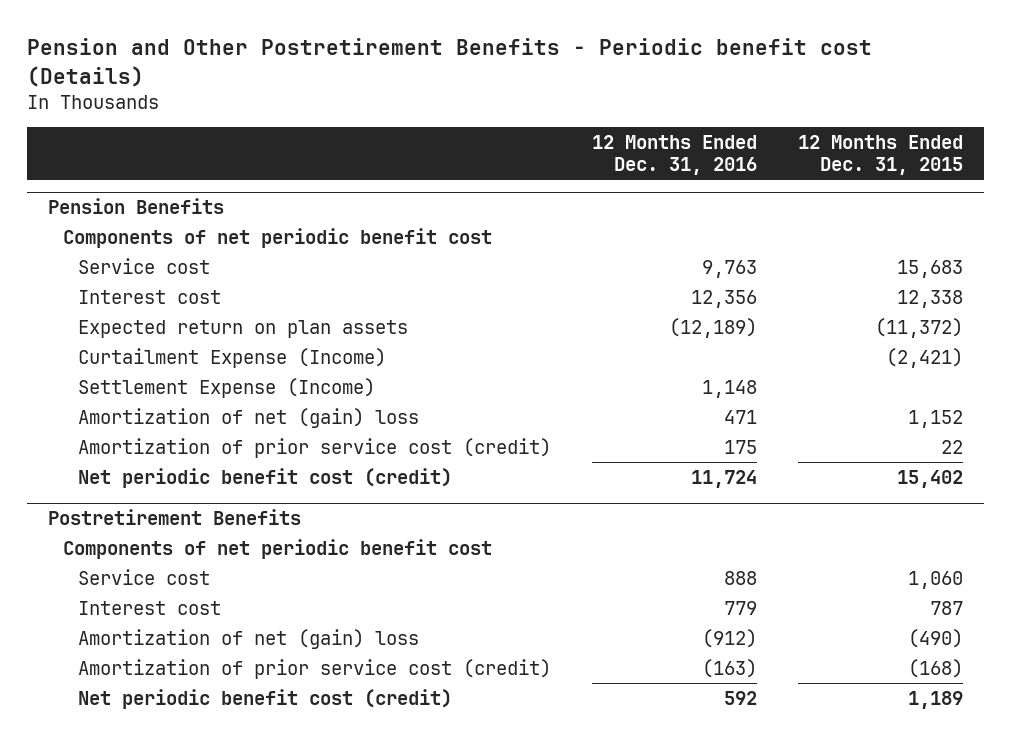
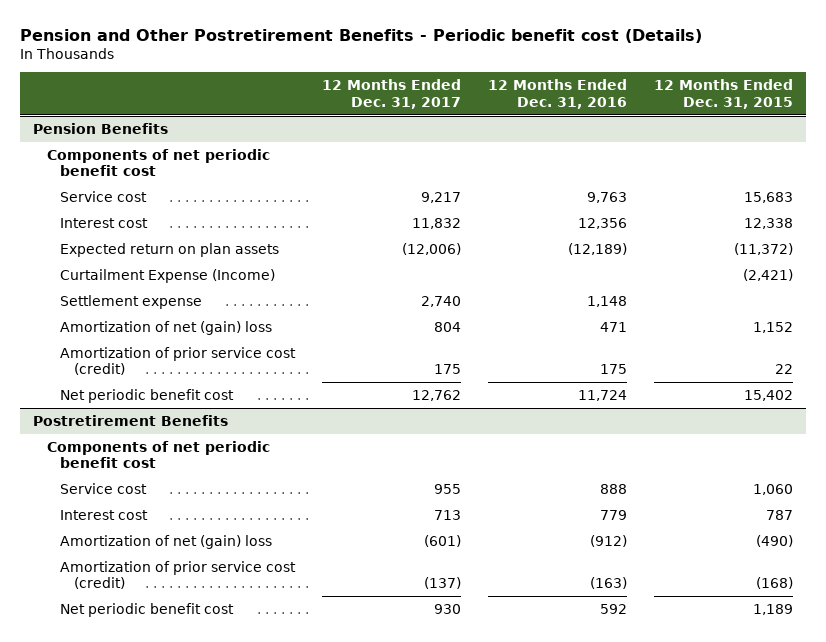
- | 12 Months Ended Dec. 31, 2016 | 12 Months Ended Dec. 31, 2015
+ | 12 Months Ended Dec. 31, 2017 | 12 Months Ended Dec. 31, 2016 | 12 Months Ended Dec. 31, 2015
@ Pension Benefits
- Settlement Expense (Income) | 1,148 |
+ Settlement expense | 2,740 | 1,148 |
- Net periodic benefit cost (credit) | 11,724 | 15,402
+ Net periodic benefit cost | 12,762 | 11,724 | 15,402
@ Postretirement Benefits
- Net periodic benefit cost (credit) | 592 | 1,189
+ Net periodic benefit cost | 930 | 592 | 1,189

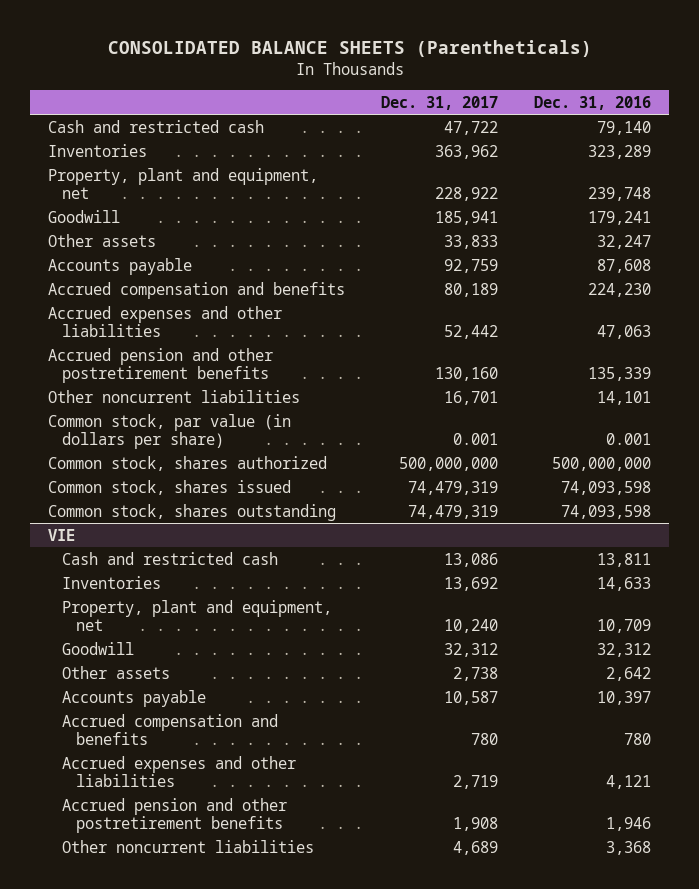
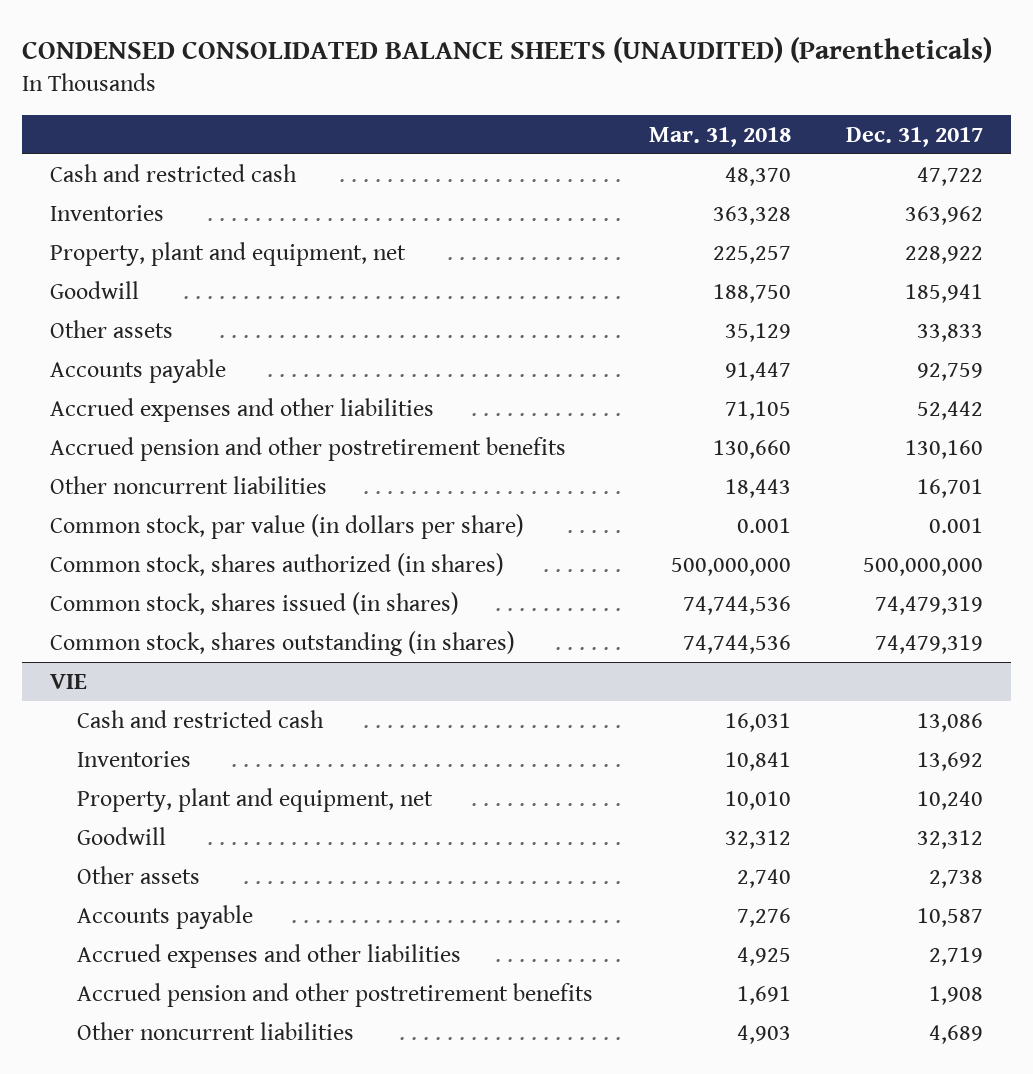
- CONSOLIDATED BALANCE SHEETS (Parentheticals)
+ CONDENSED CONSOLIDATED BALANCE SHEETS (UNAUDITED) (Parentheticals)
- | Dec. 31, 2017 | Dec. 31, 2016
+ | Mar. 31, 2018 | Dec. 31, 2017
- Accrued compensation and benefits | 80,189 | 224,230
- Common stock, shares authorized | 500,000,000 | 500,000,000
- Common stock, shares issued | 74,479,319 | 74,093,598
- Common stock, shares outstanding | 74,479,319 | 74,093,598
+ Common stock, shares authorized (in shares) | 500,000,000 | 500,000,000
+ Common stock, shares issued (in shares) | 74,744,536 | 74,479,319
+ Common stock, shares outstanding (in shares) | 74,744,536 | 74,479,319
@ VIE
- Accrued compensation and benefits | 780 | 780

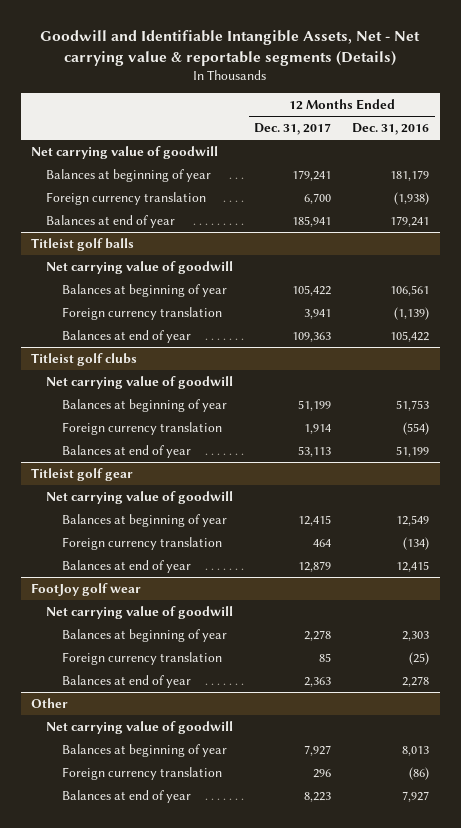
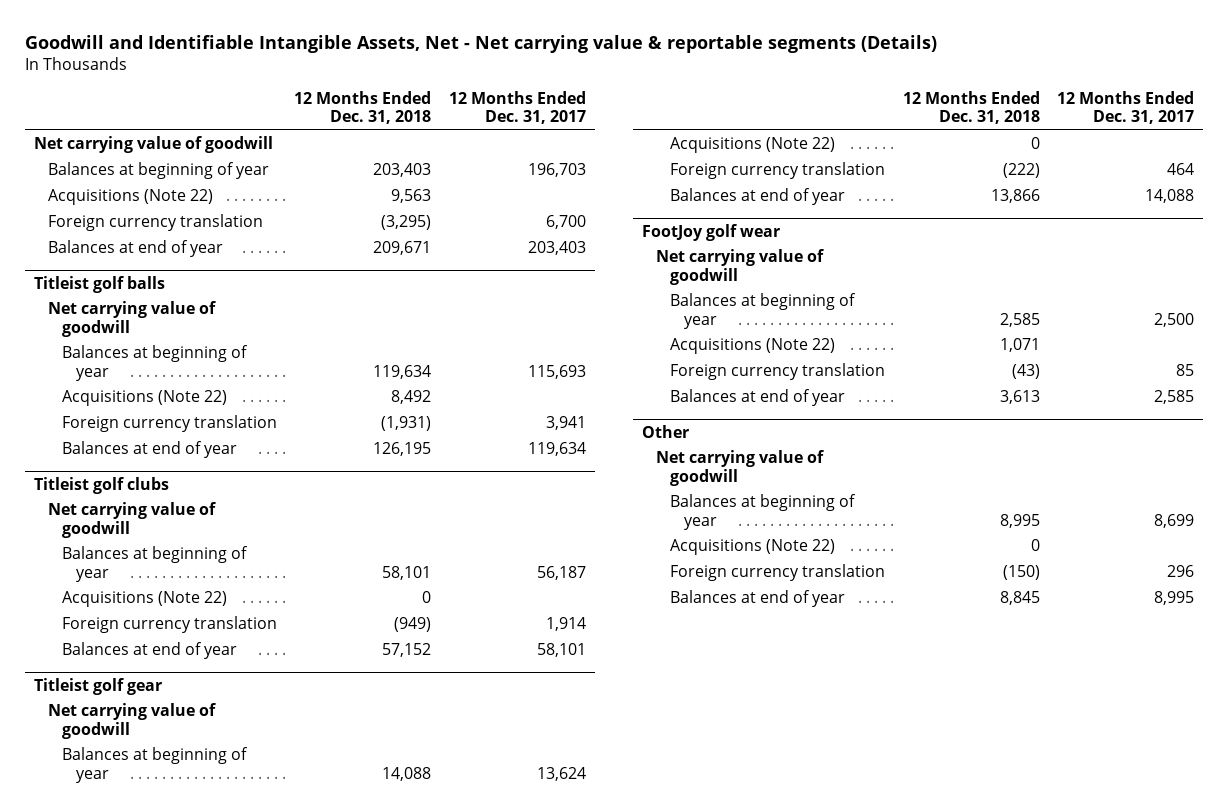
- | 12 Months Ended Dec. 31, 2017 | 12 Months Ended Dec. 31, 2016
+ | 12 Months Ended Dec. 31, 2018 | 12 Months Ended Dec. 31, 2017
- Balances at beginning of year | 179,241 | 181,179
+ Balances at beginning of year | 203,403 | 196,703
+ Acquisitions (Note 22) | 9,563 |
- Balances at end of year | 185,941 | 179,241
+ Balances at end of year | 209,671 | 203,403
@ Titleist golf balls
- Balances at beginning of year | 105,422 | 106,561
+ Balances at beginning of year | 119,634 | 115,693
+ Acquisitions (Note 22) | 8,492 |
- Balances at end of year | 109,363 | 105,422
+ Balances at end of year | 126,195 | 119,634
@ Titleist golf clubs
- Balances at beginning of year | 51,199 | 51,753
+ Balances at beginning of year | 58,101 | 56,187
+ Acquisitions (Note 22) | 0 |
- Balances at end of year | 53,113 | 51,199
+ Balances at end of year | 57,152 | 58,101
@ Titleist golf gear
- Balances at beginning of year | 12,415 | 12,549
+ Balances at beginning of year | 14,088 | 13,624
+ Acquisitions (Note 22) | 0 |
- Balances at end of year | 12,879 | 12,415
+ Balances at end of year | 13,866 | 14,088
@ FootJoy golf wear
- Balances at beginning of year | 2,278 | 2,303
+ Balances at beginning of year | 2,585 | 2,500
+ Acquisitions (Note 22) | 1,071 |
- Balances at end of year | 2,363 | 2,278
+ Balances at end of year | 3,613 | 2,585
@ Other
- Balances at beginning of year | 7,927 | 8,013
+ Balances at beginning of year | 8,995 | 8,699
+ Acquisitions (Note 22) | 0 |
- Balances at end of year | 8,223 | 7,927
+ Balances at end of year | 8,845 | 8,995

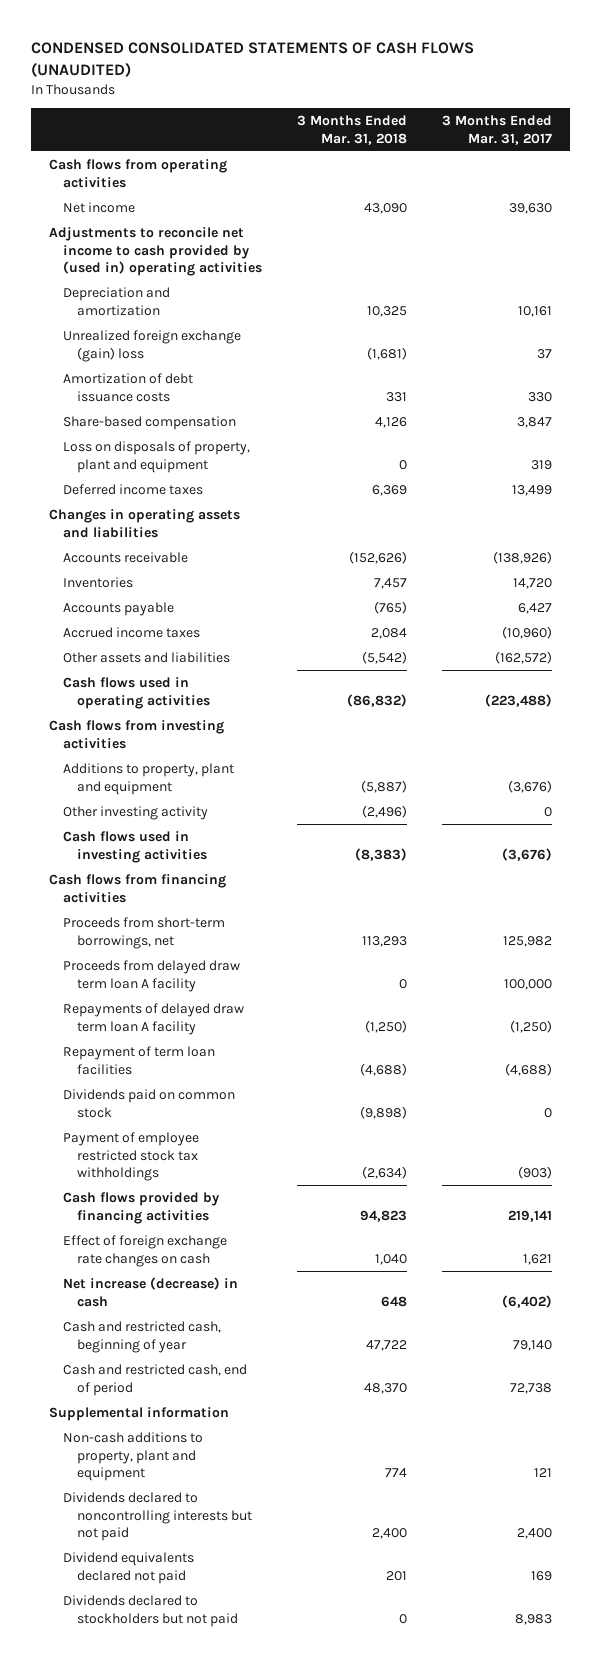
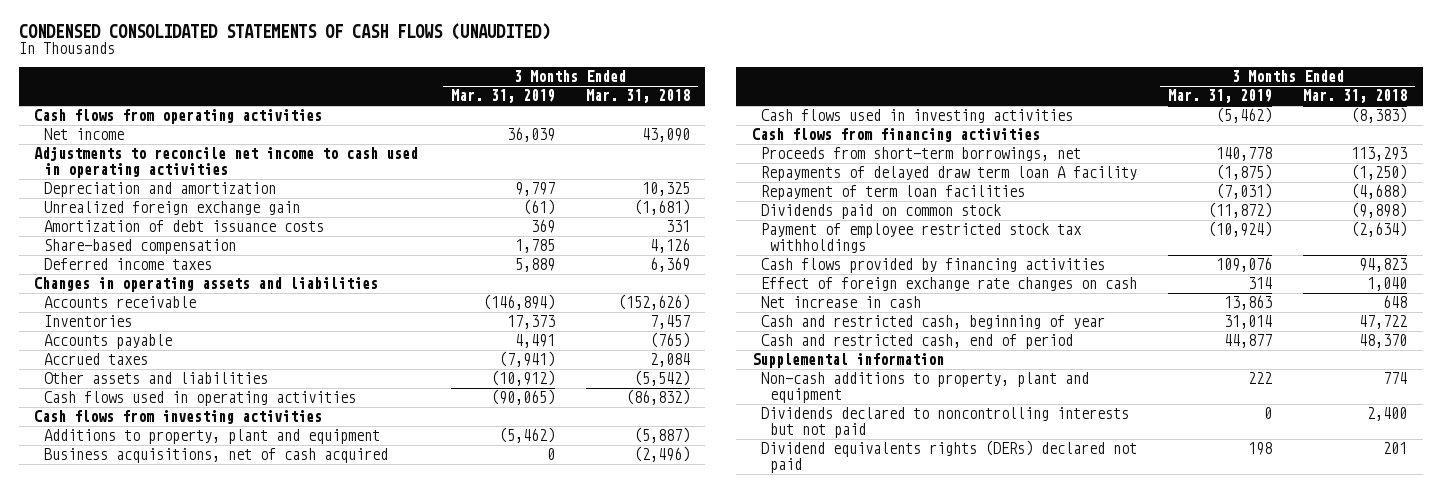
- | 3 Months Ended Mar. 31, 2018 | 3 Months Ended Mar. 31, 2017
+ | 3 Months Ended Mar. 31, 2019 | 3 Months Ended Mar. 31, 2018
- Adjustments to reconcile net income to cash provided by (used in) operating activities
+ Adjustments to reconcile net income to cash used in operating activities
- Unrealized foreign exchange (gain) loss | (1,681) | 37
+ Unrealized foreign exchange gain | (61) | (1,681)
- Loss on disposals of property, plant and equipment | 0 | 319
- Accrued income taxes | 2,084 | (10,960)
+ Accrued taxes | (7,941) | 2,084
- Other investing activity | (2,496) | 0
+ Business acquisitions, net of cash acquired | 0 | (2,496)
- Proceeds from delayed draw term loan A facility | 0 | 100,000
- Net increase (decrease) in cash | 648 | (6,402)
+ Net increase in cash | 13,863 | 648
- Dividend equivalents declared not paid | 201 | 169
- Dividends declared to stockholders but not paid | 0 | 8,983
+ Dividend equivalents rights (DERs) declared not paid | 198 | 201

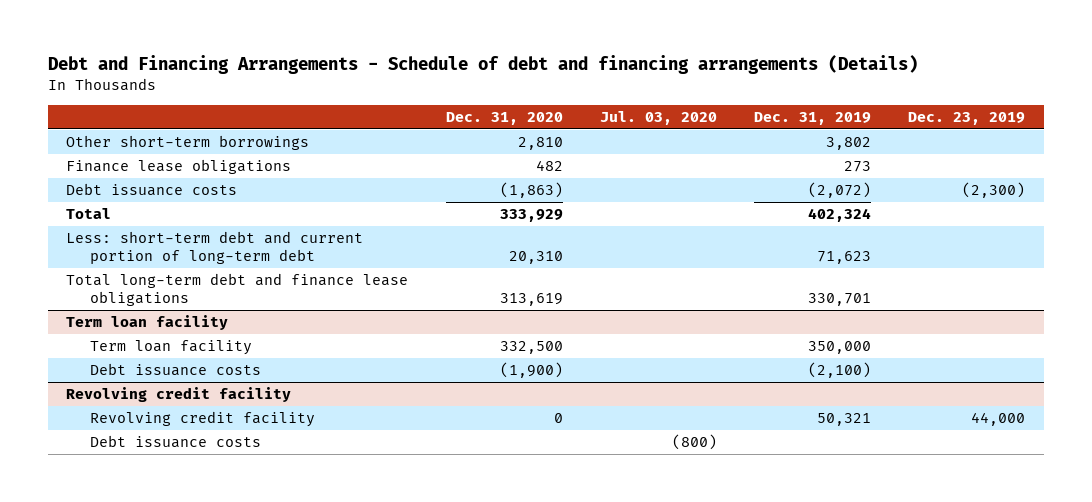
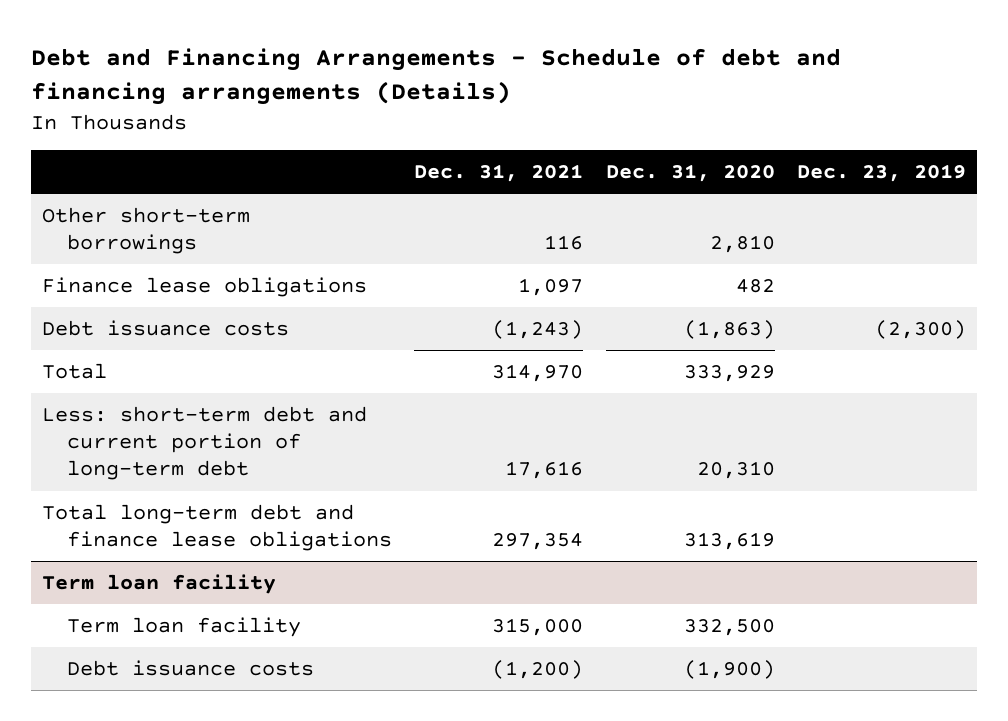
- | Dec. 31, 2020 | Jul. 03, 2020 | Dec. 31, 2019 | Dec. 23, 2019
+ | Dec. 31, 2021 | Dec. 31, 2020 | Dec. 23, 2019
- Revolving credit facility
- Revolving credit facility | 0 | | 50,321 | 44,000
- Debt issuance costs | | (800) | |

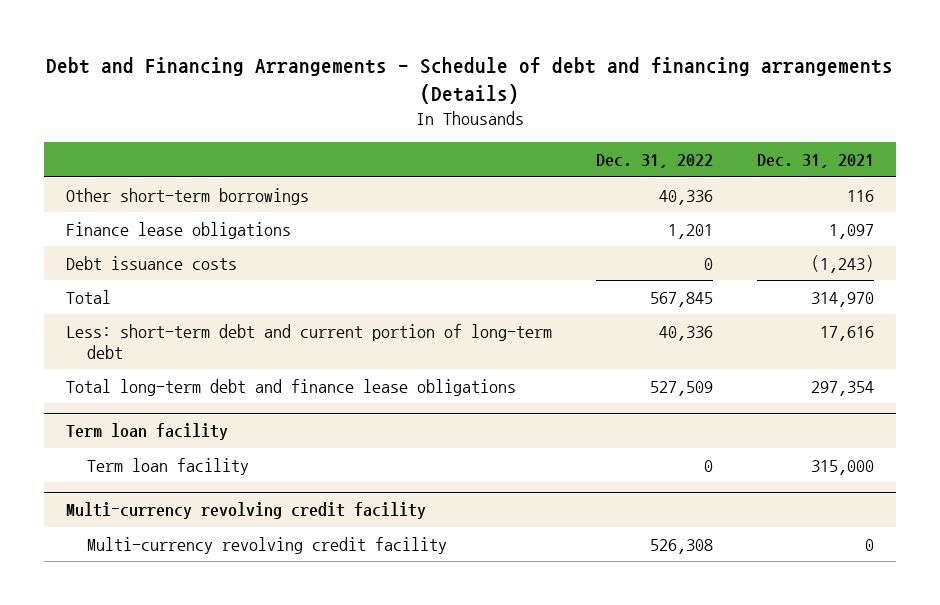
- | Dec. 31, 2021 | Dec. 31, 2020 | Dec. 23, 2019
+ | Dec. 31, 2022 | Dec. 31, 2021
@ Term loan facility
- Debt issuance costs | (1,200) | (1,900) |
+ Multi-currency revolving credit facility
+ Multi-currency revolving credit facility | 526,308 | 0

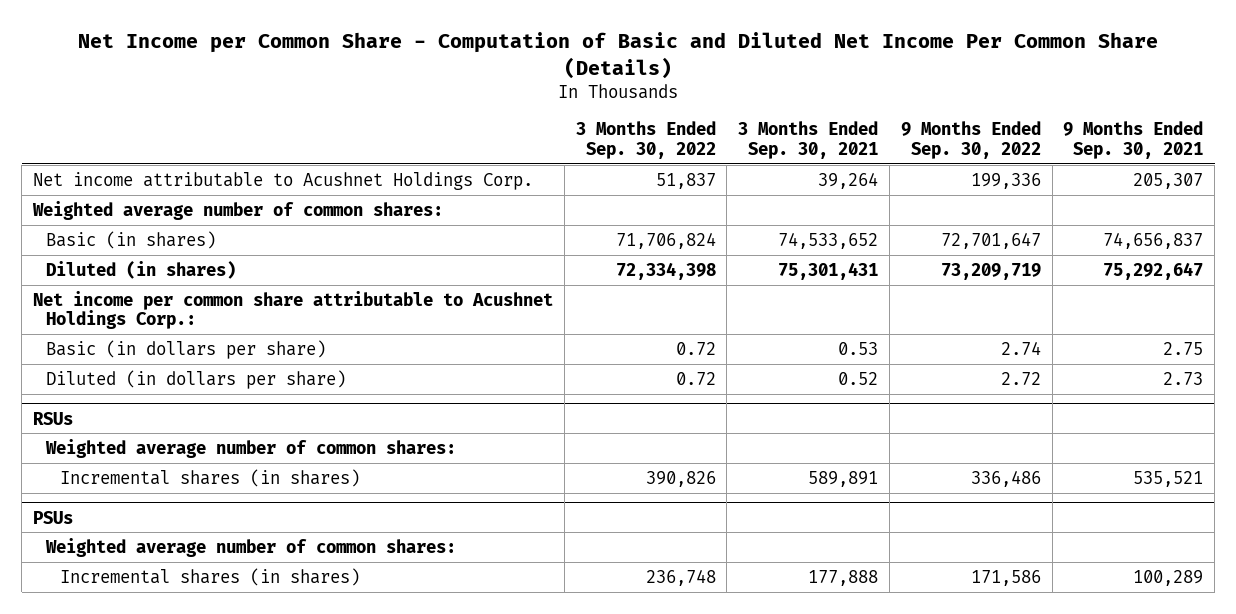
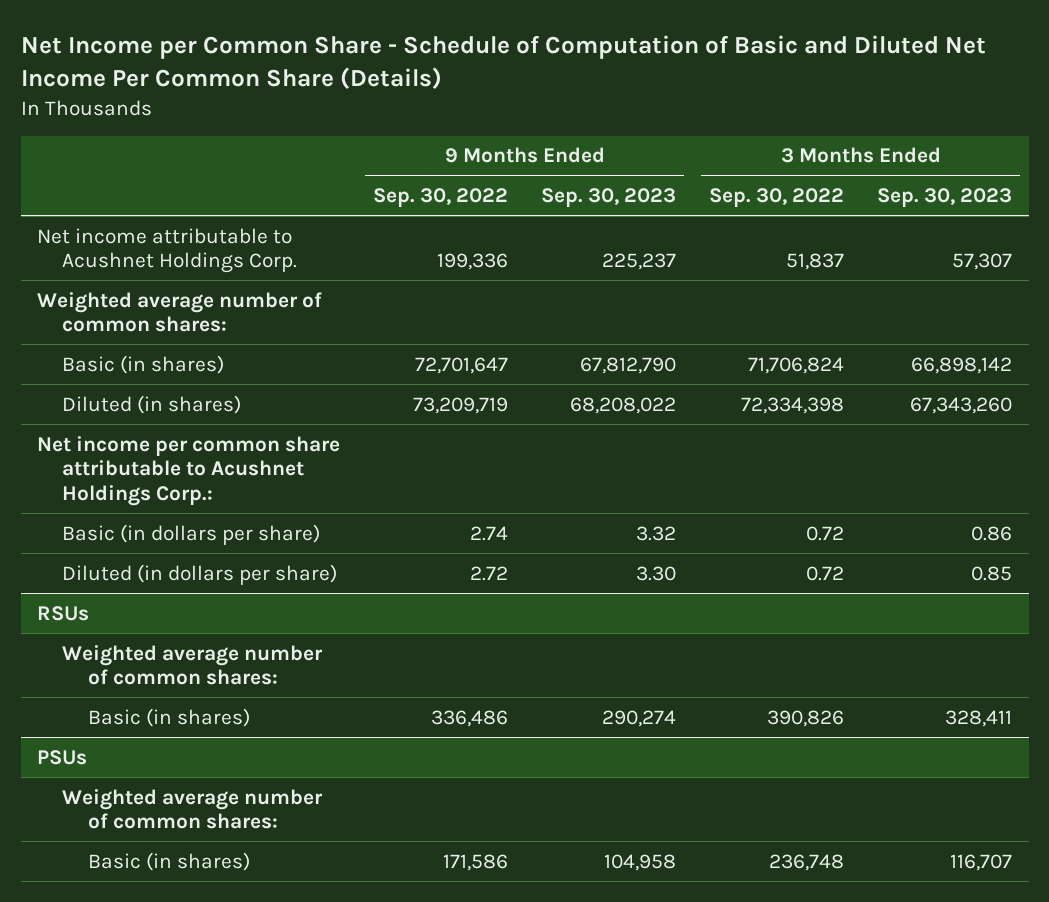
- Net Income per Common Share - Computation of Basic and Diluted Net Income Per Common Share (Details)
+ Net Income per Common Share - Schedule of Computation of Basic and Diluted Net Income Per Common Share (Details)
- | 3 Months Ended Sep. 30, 2022 | 3 Months Ended Sep. 30, 2021 | 9 Months Ended Sep. 30, 2022 | 9 Months Ended Sep. 30, 2021
+ | 9 Months Ended Sep. 30, 2022 | 9 Months Ended Sep. 30, 2023 | 3 Months Ended Sep. 30, 2022 | 3 Months Ended Sep. 30, 2023
@ RSUs
- Incremental shares (in shares) | 390,826 | 589,891 | 336,486 | 535,521
+ Basic (in shares) | 336,486 | 290,274 | 390,826 | 328,411
@ PSUs
- Incremental shares (in shares) | 236,748 | 177,888 | 171,586 | 100,289
+ Basic (in shares) | 171,586 | 104,958 | 236,748 | 116,707

